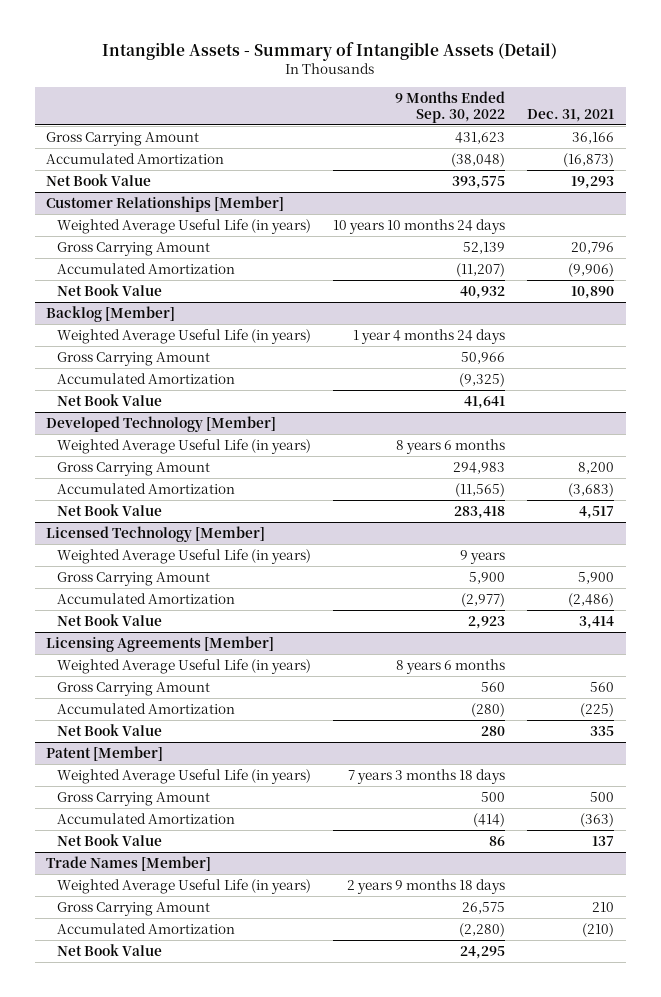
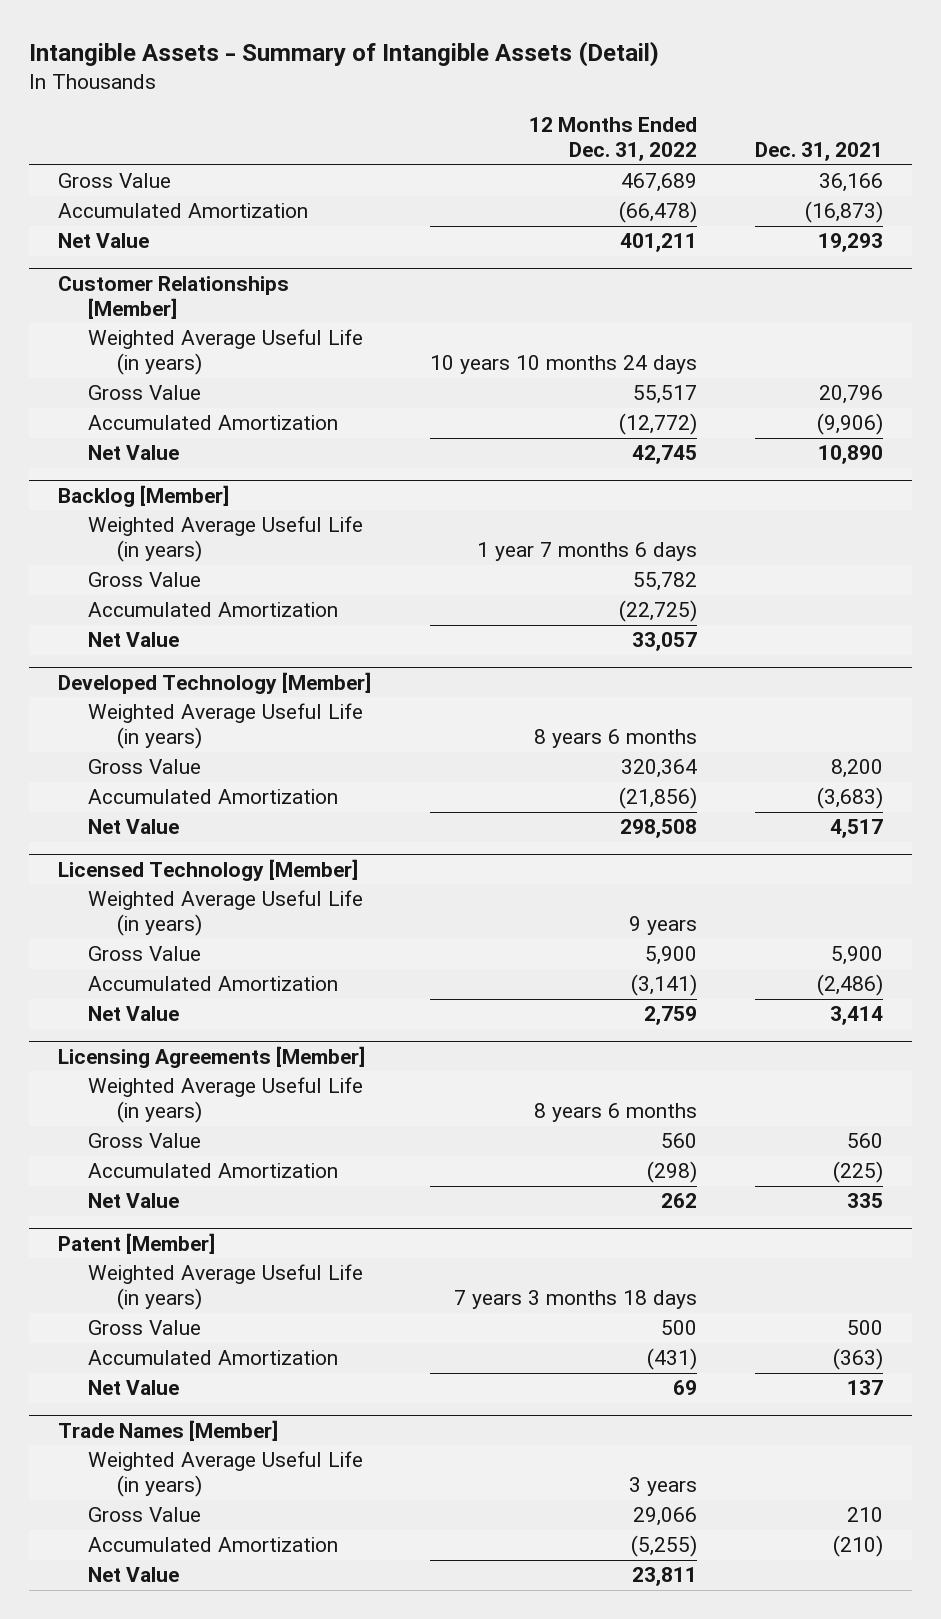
- | 9 Months Ended Sep. 30, 2022 | Dec. 31, 2021
+ | 12 Months Ended Dec. 31, 2022 | Dec. 31, 2021
- Gross Carrying Amount | 431,623 | 36,166
+ Gross Value | 467,689 | 36,166
- Net Book Value | 393,575 | 19,293
+ Net Value | 401,211 | 19,293
@ Customer Relationships [Member]
- Gross Carrying Amount | 52,139 | 20,796
+ Gross Value | 55,517 | 20,796
- Net Book Value | 40,932 | 10,890
+ Net Value | 42,745 | 10,890
@ Backlog [Member]
- Gross Carrying Amount | 50,966 |
+ Gross Value | 55,782 |
- Net Book Value | 41,641 |
+ Net Value | 33,057 |
@ Developed Technology [Member]
- Gross Carrying Amount | 294,983 | 8,200
+ Gross Value | 320,364 | 8,200
- Net Book Value | 283,418 | 4,517
+ Net Value | 298,508 | 4,517
@ Licensed Technology [Member]
- Gross Carrying Amount | 5,900 | 5,900
+ Gross Value | 5,900 | 5,900
- Net Book Value | 2,923 | 3,414
+ Net Value | 2,759 | 3,414
@ Licensing Agreements [Member]
- Gross Carrying Amount | 560 | 560
+ Gross Value | 560 | 560
- Net Book Value | 280 | 335
+ Net Value | 262 | 335
@ Patent [Member]
- Gross Carrying Amount | 500 | 500
+ Gross Value | 500 | 500
- Net Book Value | 86 | 137
+ Net Value | 69 | 137
@ Trade Names [Member]
- Gross Carrying Amount | 26,575 | 210
+ Gross Value | 29,066 | 210
- Net Book Value | 24,295 |
+ Net Value | 23,811 |

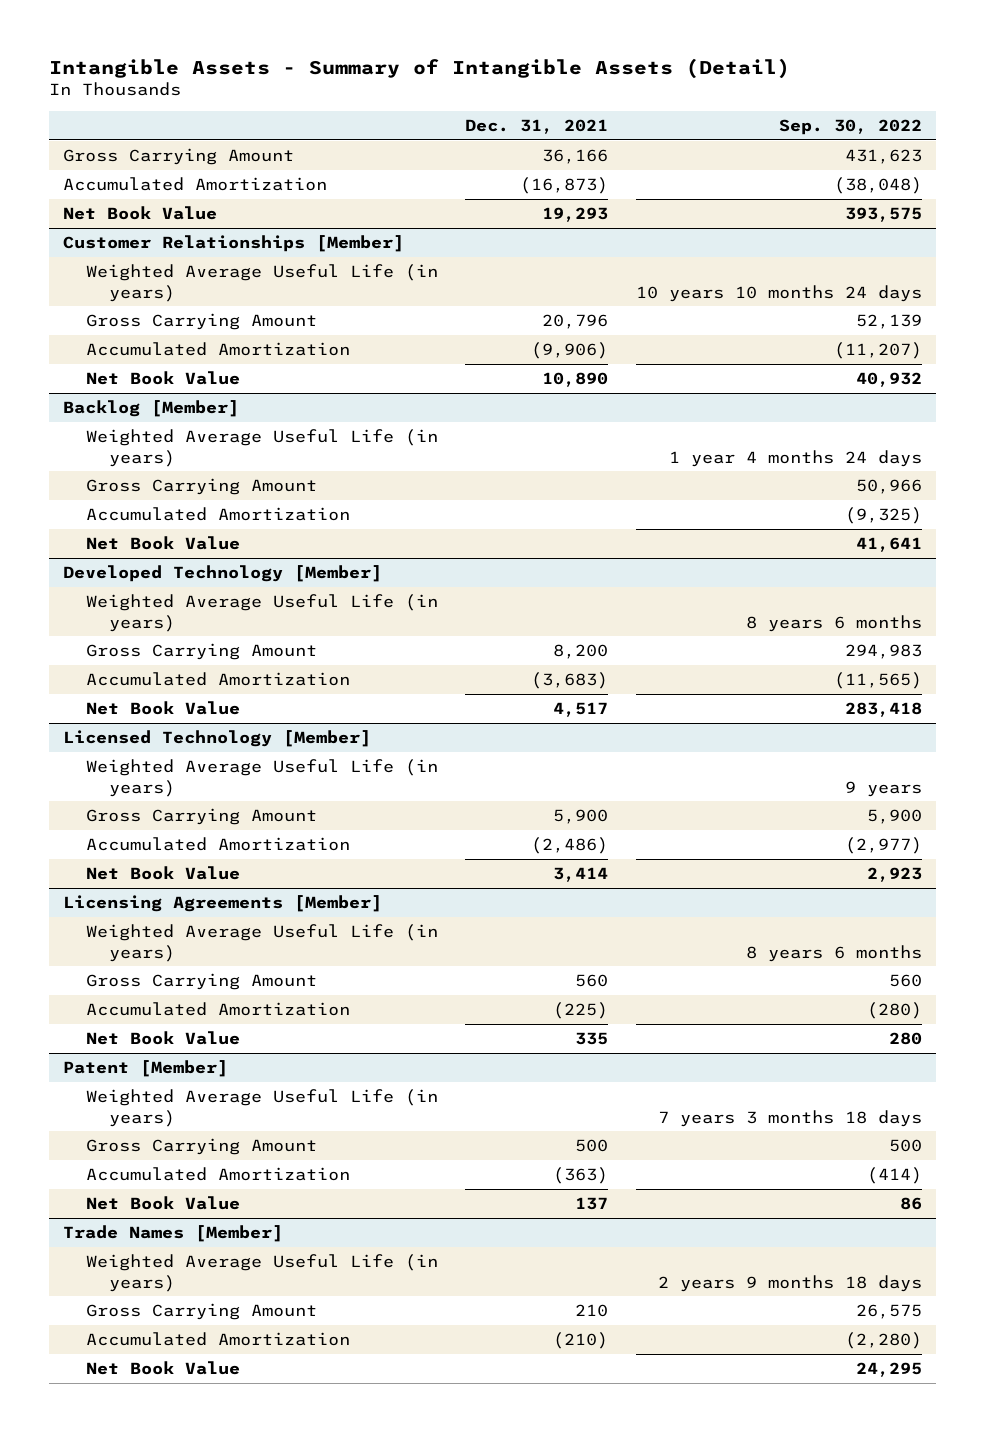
- | 12 Months Ended Dec. 31, 2022 | Dec. 31, 2021
+ | Dec. 31, 2021 | Sep. 30, 2022
- Gross Value | 467,689 | 36,166
+ Gross Carrying Amount | 36,166 | 431,623
- Net Value | 401,211 | 19,293
+ Net Book Value | 19,293 | 393,575
@ Customer Relationships [Member]
- Gross Value | 55,517 | 20,796
+ Gross Carrying Amount | 20,796 | 52,139
- Net Value | 42,745 | 10,890
+ Net Book Value | 10,890 | 40,932
@ Backlog [Member]
- Gross Value | 55,782 |
+ Gross Carrying Amount | | 50,966
- Net Value | 33,057 |
+ Net Book Value | | 41,641
@ Developed Technology [Member]
- Gross Value | 320,364 | 8,200
+ Gross Carrying Amount | 8,200 | 294,983
- Net Value | 298,508 | 4,517
+ Net Book Value | 4,517 | 283,418
@ Licensed Technology [Member]
- Gross Value | 5,900 | 5,900
+ Gross Carrying Amount | 5,900 | 5,900
- Net Value | 2,759 | 3,414
+ Net Book Value | 3,414 | 2,923
@ Licensing Agreements [Member]
- Gross Value | 560 | 560
+ Gross Carrying Amount | 560 | 560
- Net Value | 262 | 335
+ Net Book Value | 335 | 280
@ Patent [Member]
- Gross Value | 500 | 500
+ Gross Carrying Amount | 500 | 500
- Net Value | 69 | 137
+ Net Book Value | 137 | 86
@ Trade Names [Member]
- Gross Value | 29,066 | 210
+ Gross Carrying Amount | 210 | 26,575
- Net Value | 23,811 |
+ Net Book Value | | 24,295

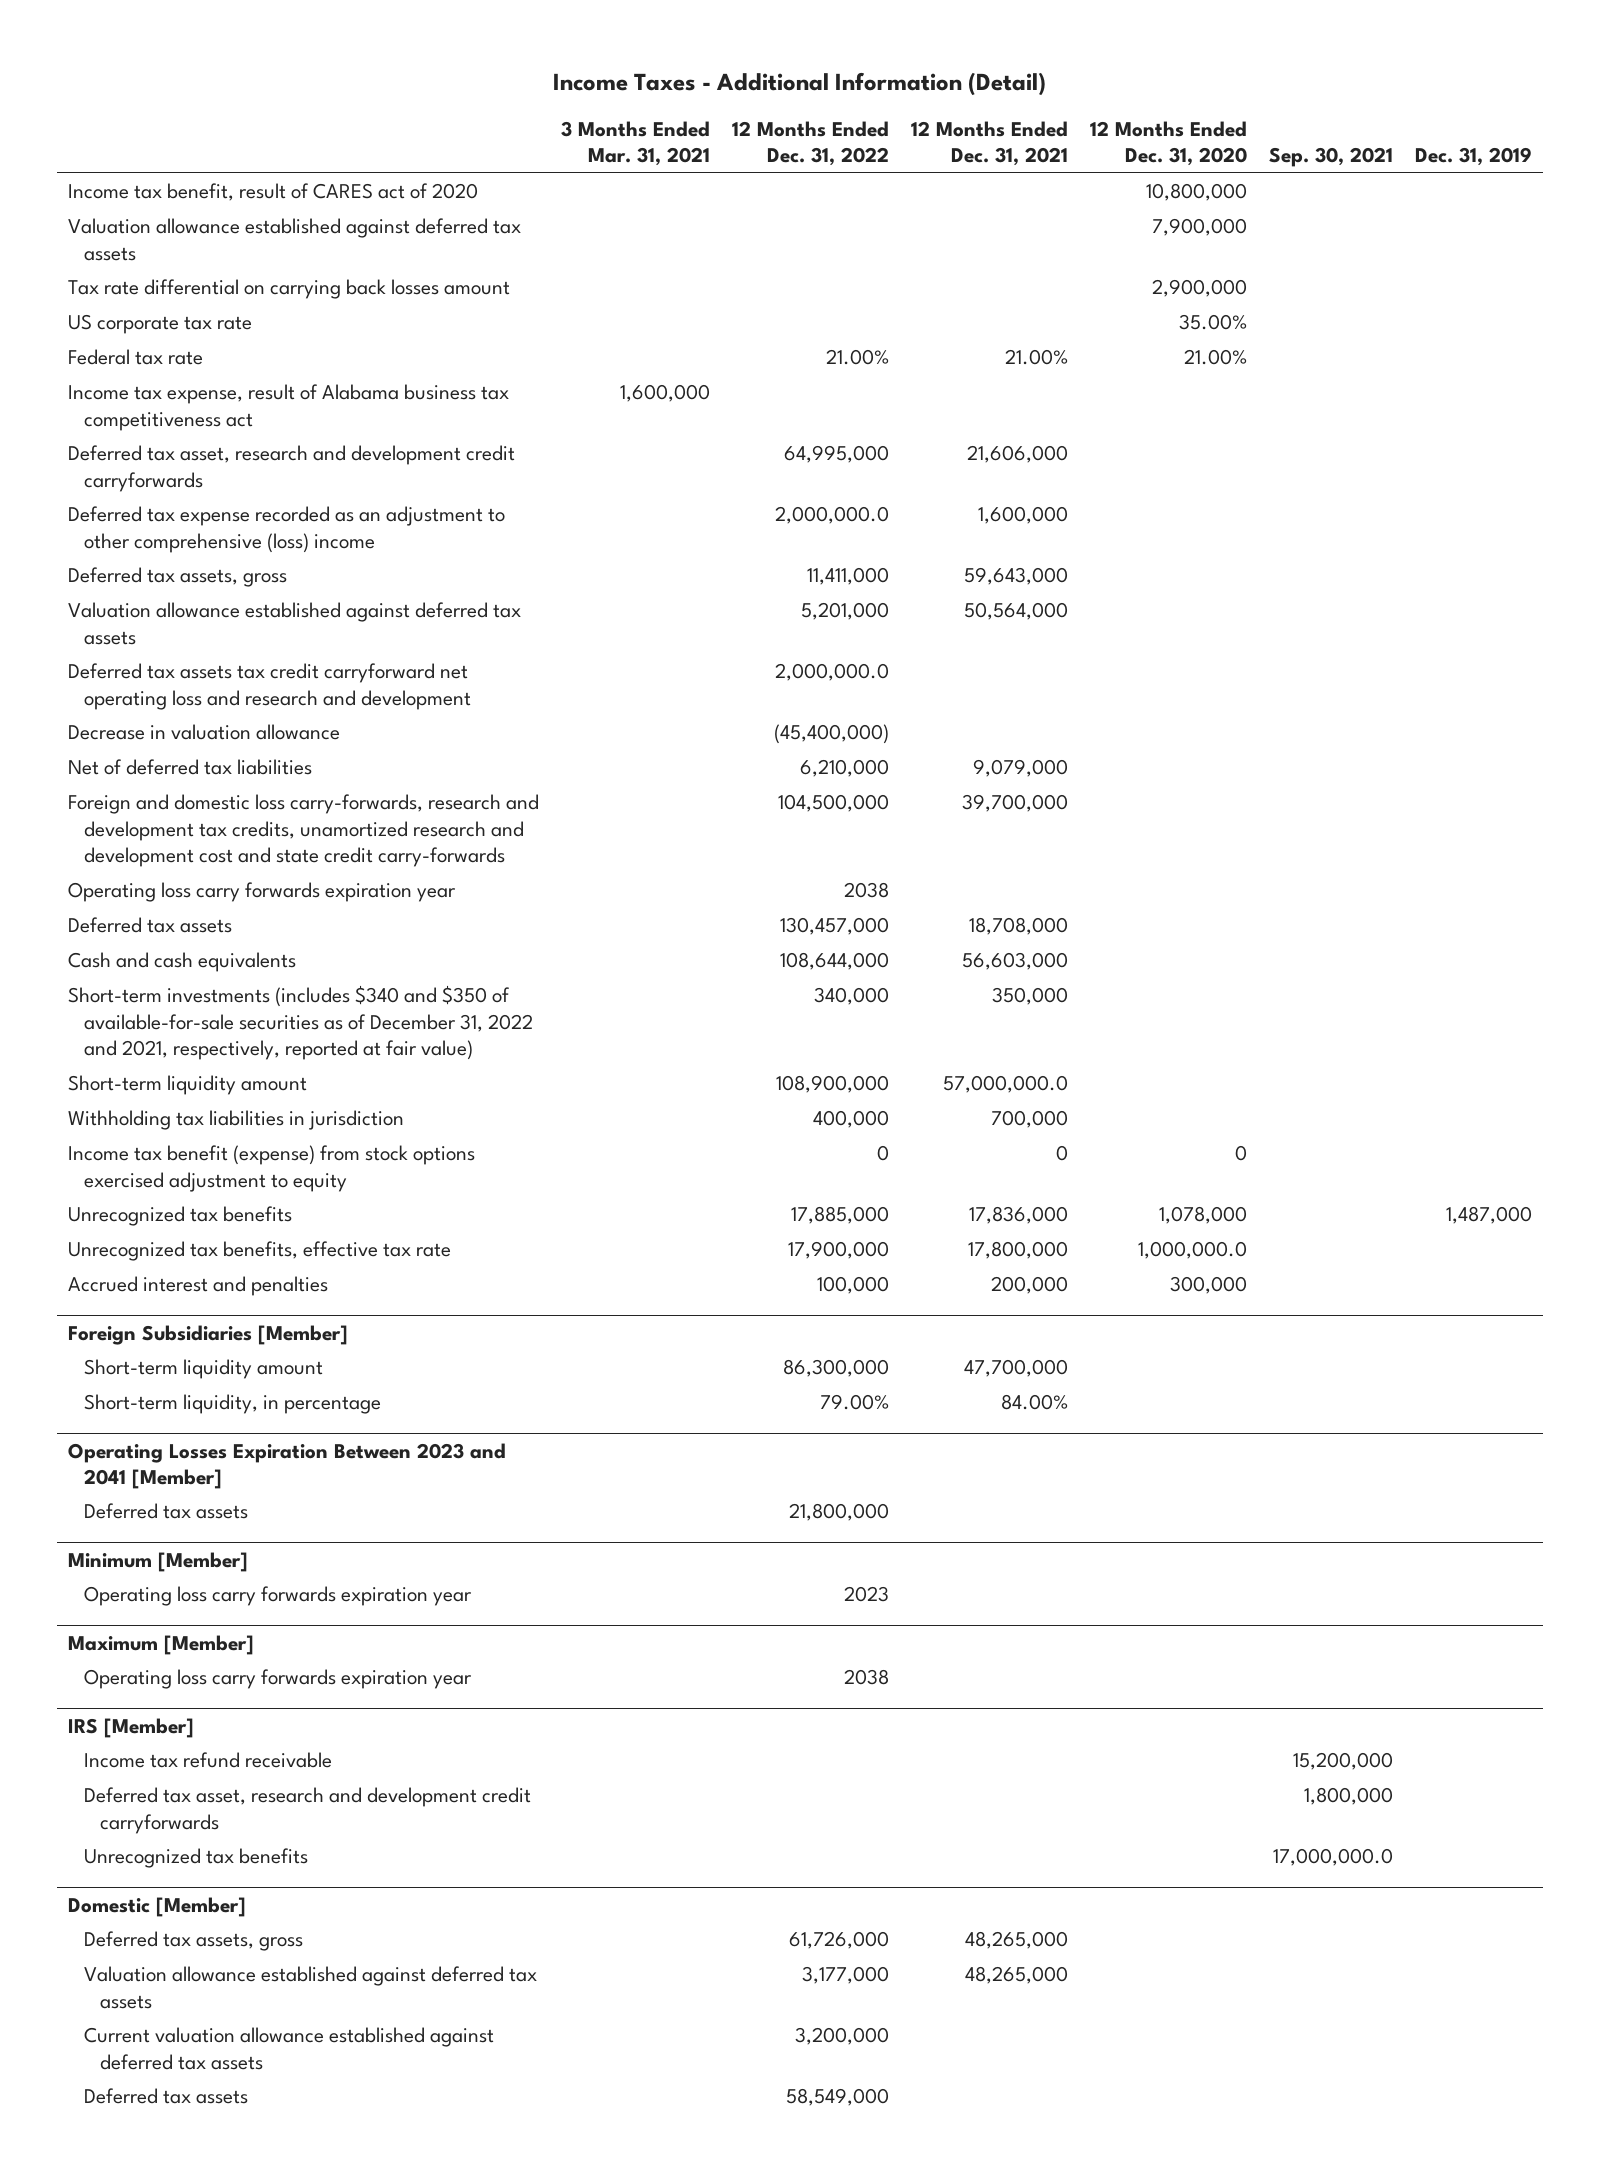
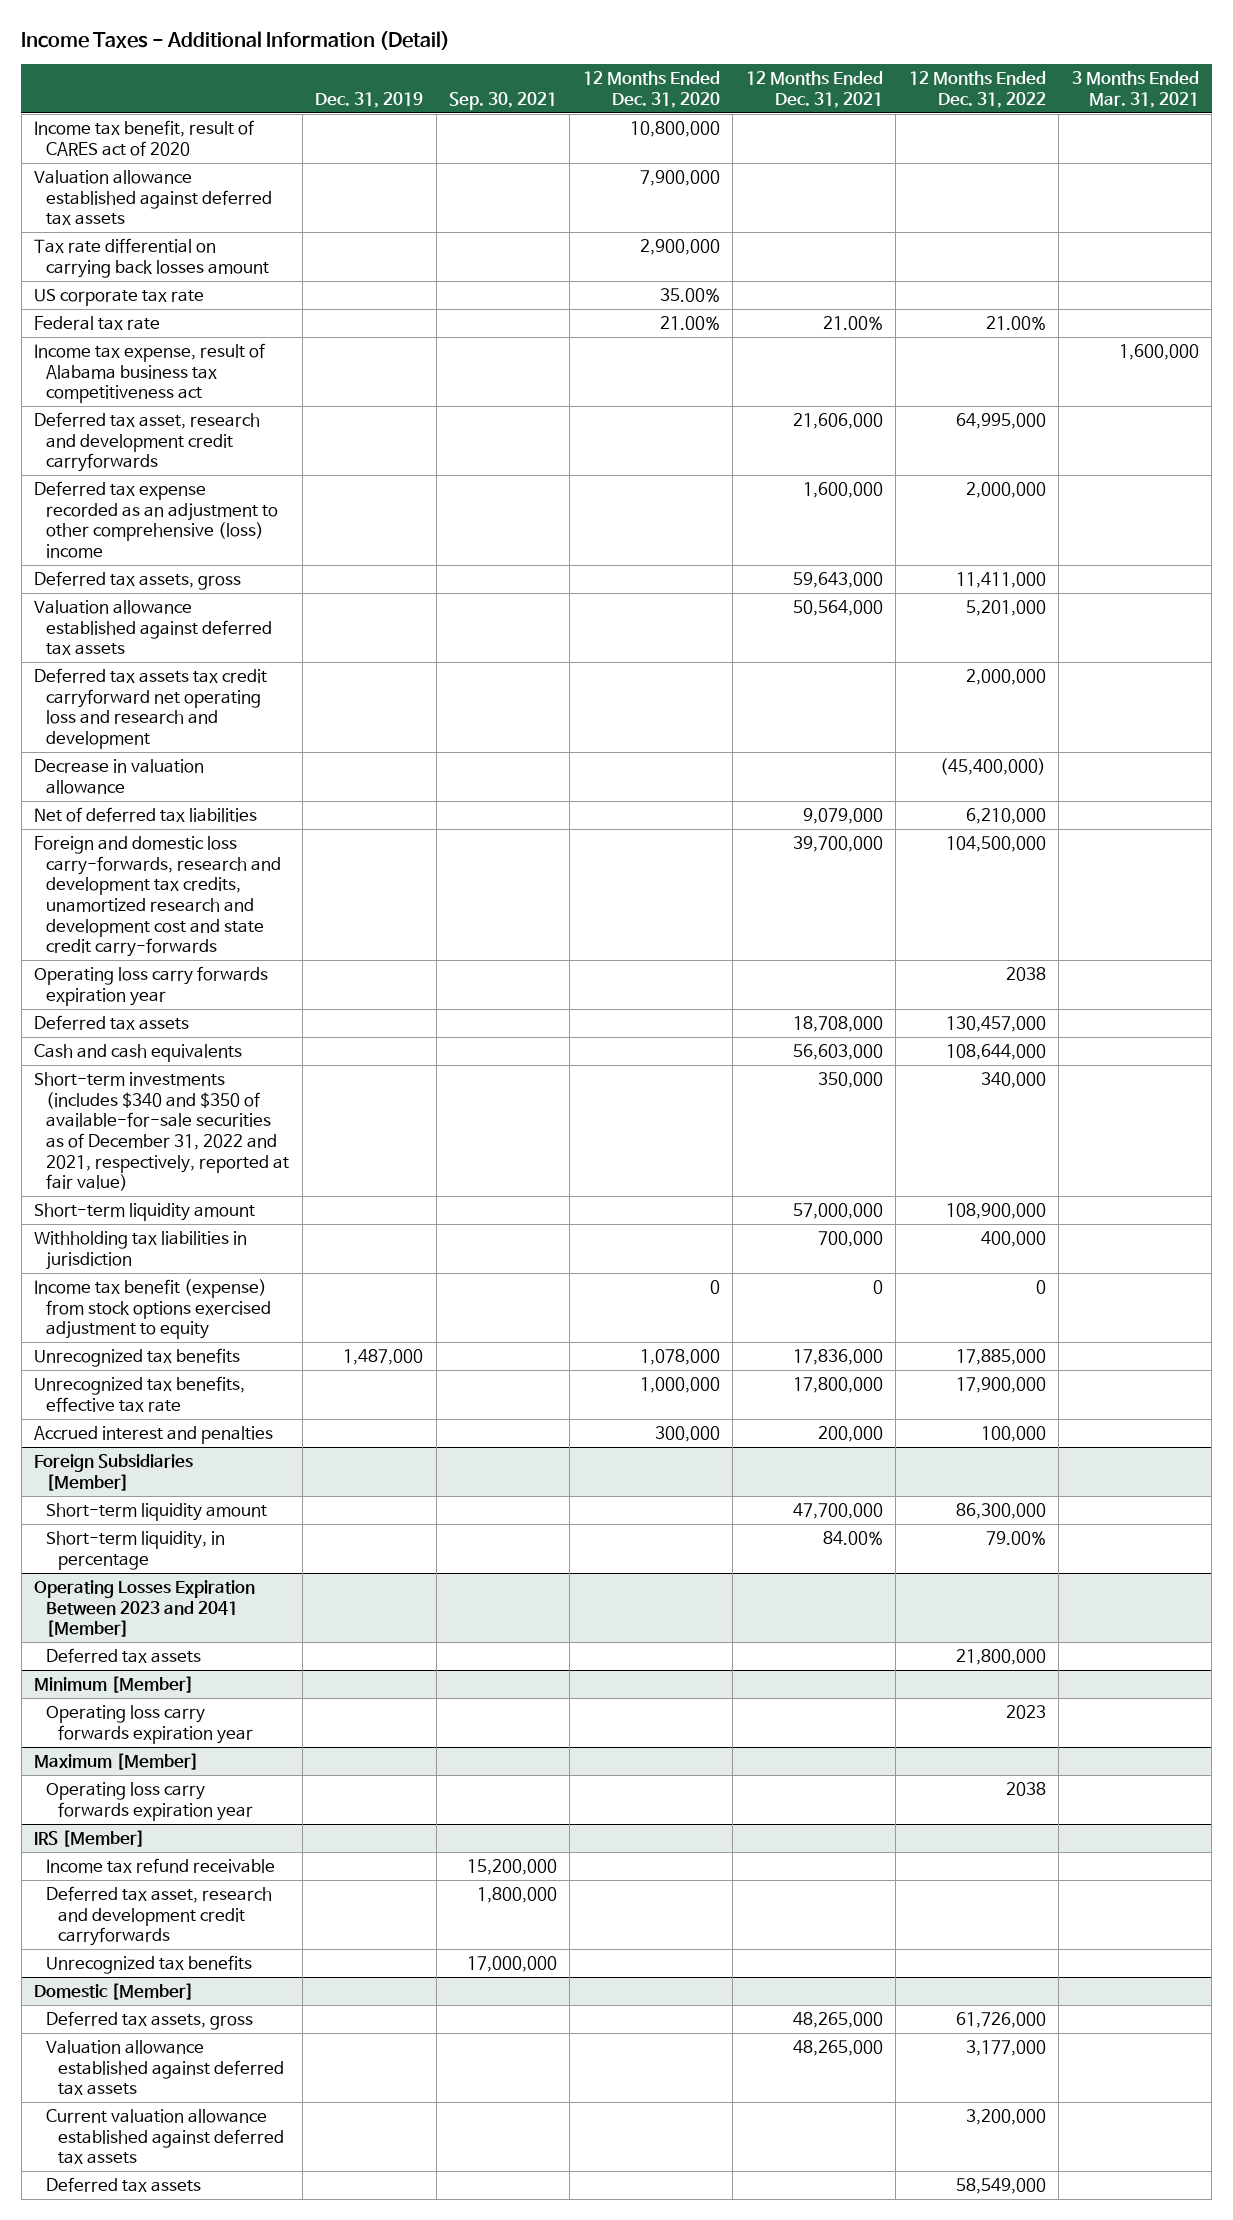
- | 3 Months Ended Mar. 31, 2021 | 12 Months Ended Dec. 31, 2022 | 12 Months Ended Dec. 31, 2021 | 12 Months Ended Dec. 31, 2020 | Sep. 30, 2021 | Dec. 31, 2019
+ | Dec. 31, 2019 | Sep. 30, 2021 | 12 Months Ended Dec. 31, 2020 | 12 Months Ended Dec. 31, 2021 | 12 Months Ended Dec. 31, 2022 | 3 Months Ended Mar. 31, 2021
- Deferred tax expense recorded as an adjustment to other comprehensive (loss) income | | 2,000,000.0 | 1,600,000 | | |
+ Deferred tax expense recorded as an adjustment to other comprehensive (loss) income | | | | 1,600,000 | 2,000,000 |
- Deferred tax assets tax credit carryforward net operating loss and research and development | | 2,000,000.0 | | | |
+ Deferred tax assets tax credit carryforward net operating loss and research and development | | | | | 2,000,000 |
- Short-term liquidity amount | | 108,900,000 | 57,000,000.0 | | |
+ Short-term liquidity amount | | | | 57,000,000 | 108,900,000 |
- Unrecognized tax benefits, effective tax rate | | 17,900,000 | 17,800,000 | 1,000,000.0 | |
+ Unrecognized tax benefits, effective tax rate | | | 1,000,000 | 17,800,000 | 17,900,000 |
@ IRS [Member]
- Unrecognized tax benefits | | | | | 17,000,000.0 |
+ Unrecognized tax benefits | | 17,000,000 | | | |

